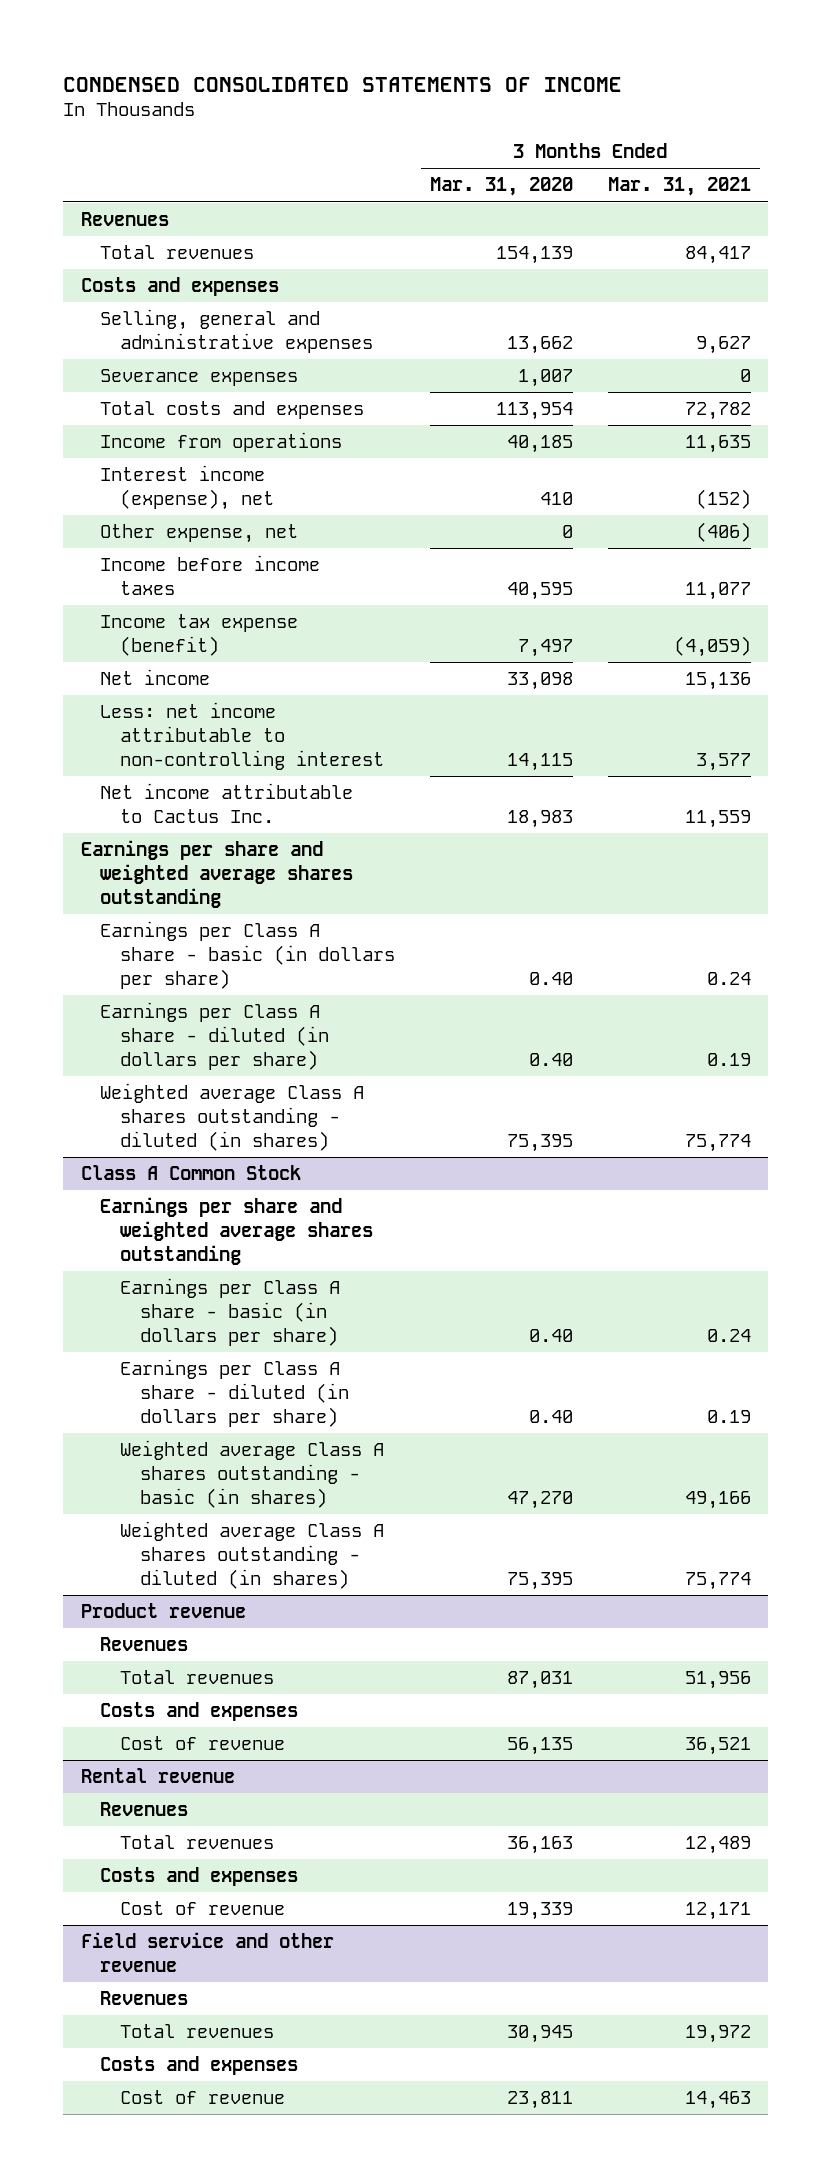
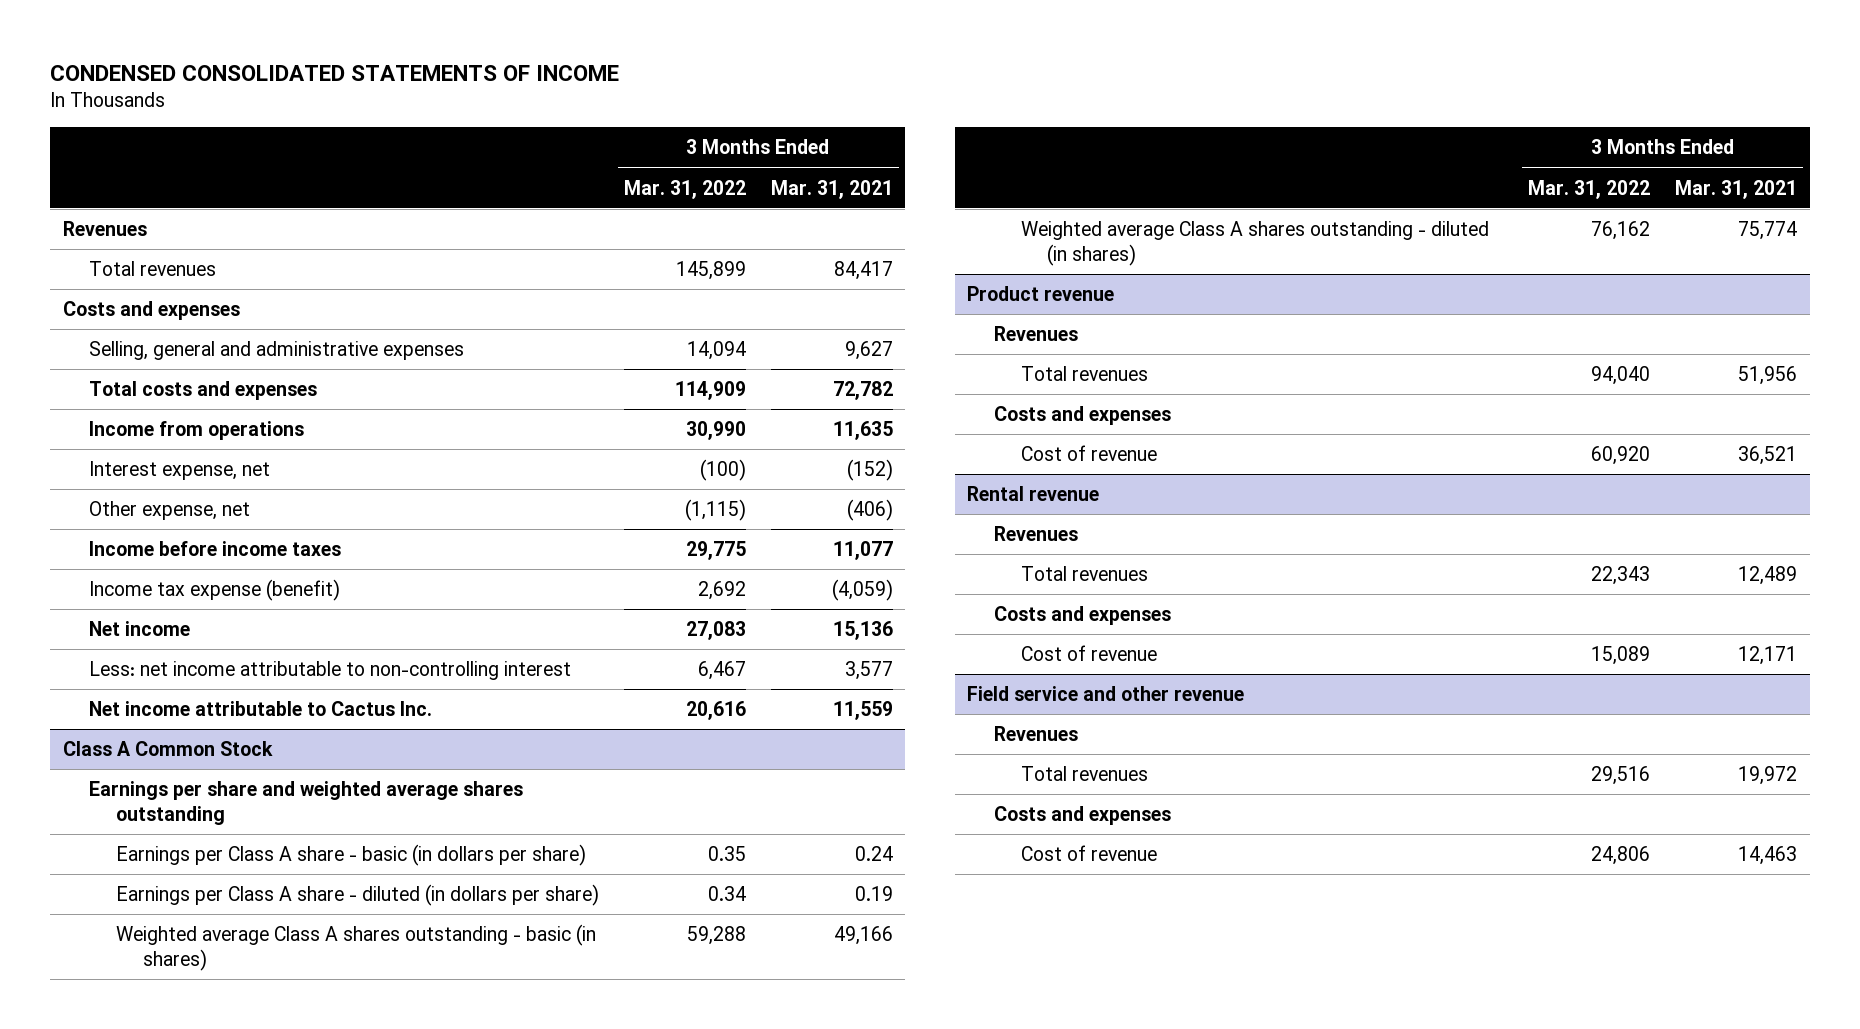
- | 3 Months Ended Mar. 31, 2020 | 3 Months Ended Mar. 31, 2021
+ | 3 Months Ended Mar. 31, 2022 | 3 Months Ended Mar. 31, 2021
- Severance expenses | 1,007 | 0
- Interest income (expense), net | 410 | (152)
+ Interest expense, net | (100) | (152)
- Earnings per share and weighted average shares outstanding
- Earnings per Class A share - basic (in dollars per share) | 0.40 | 0.24
- Earnings per Class A share - diluted (in dollars per share) | 0.40 | 0.19
- Weighted average Class A shares outstanding - diluted (in shares) | 75,395 | 75,774

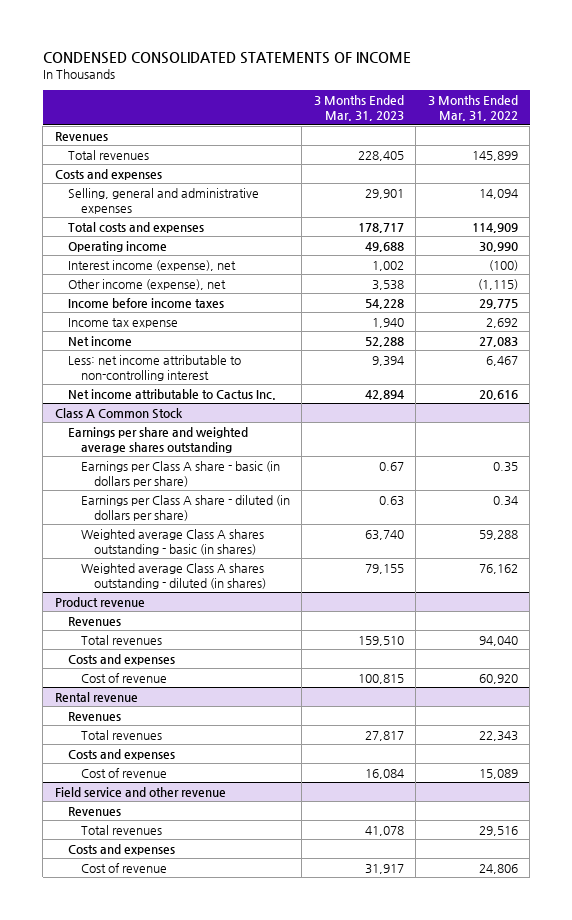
- | 3 Months Ended Mar. 31, 2022 | 3 Months Ended Mar. 31, 2021
+ | 3 Months Ended Mar. 31, 2023 | 3 Months Ended Mar. 31, 2022
- Income from operations | 30,990 | 11,635
- Interest expense, net | (100) | (152)
- Other expense, net | (1,115) | (406)
+ Operating income | 49,688 | 30,990
+ Interest income (expense), net | 1,002 | (100)
+ Other income (expense), net | 3,538 | (1,115)
- Income tax expense (benefit) | 2,692 | (4,059)
+ Income tax expense | 1,940 | 2,692

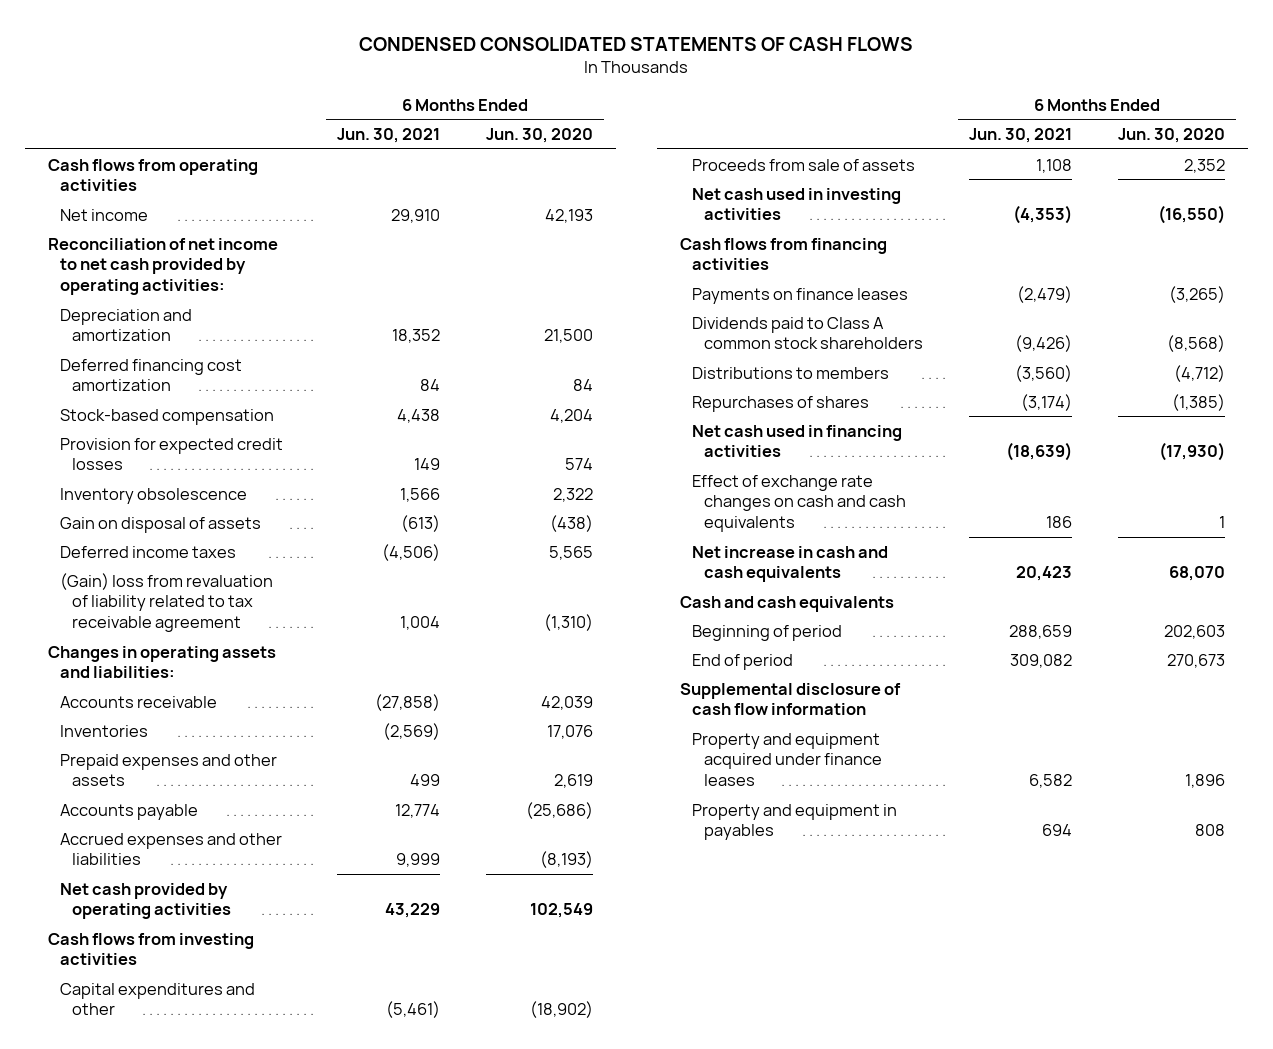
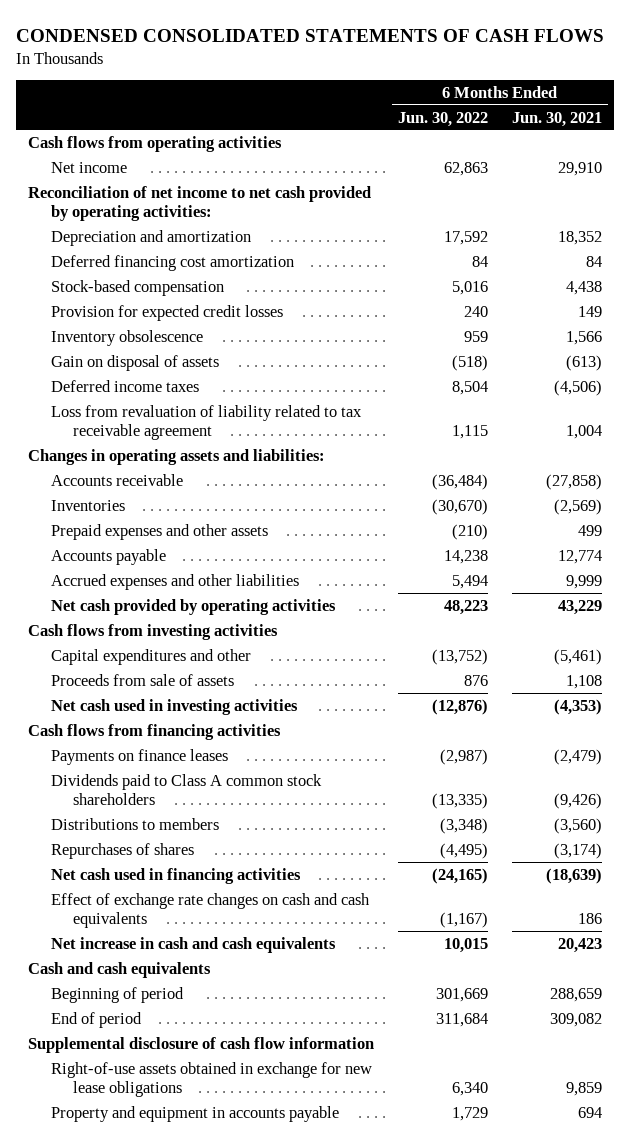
- | 6 Months Ended Jun. 30, 2021 | 6 Months Ended Jun. 30, 2020
+ | 6 Months Ended Jun. 30, 2022 | 6 Months Ended Jun. 30, 2021
- (Gain) loss from revaluation of liability related to tax receivable agreement | 1,004 | (1,310)
+ Loss from revaluation of liability related to tax receivable agreement | 1,115 | 1,004
- Property and equipment acquired under finance leases | 6,582 | 1,896
- Property and equipment in payables | 694 | 808
+ Right-of-use assets obtained in exchange for new lease obligations | 6,340 | 9,859
+ Property and equipment in accounts payable | 1,729 | 694

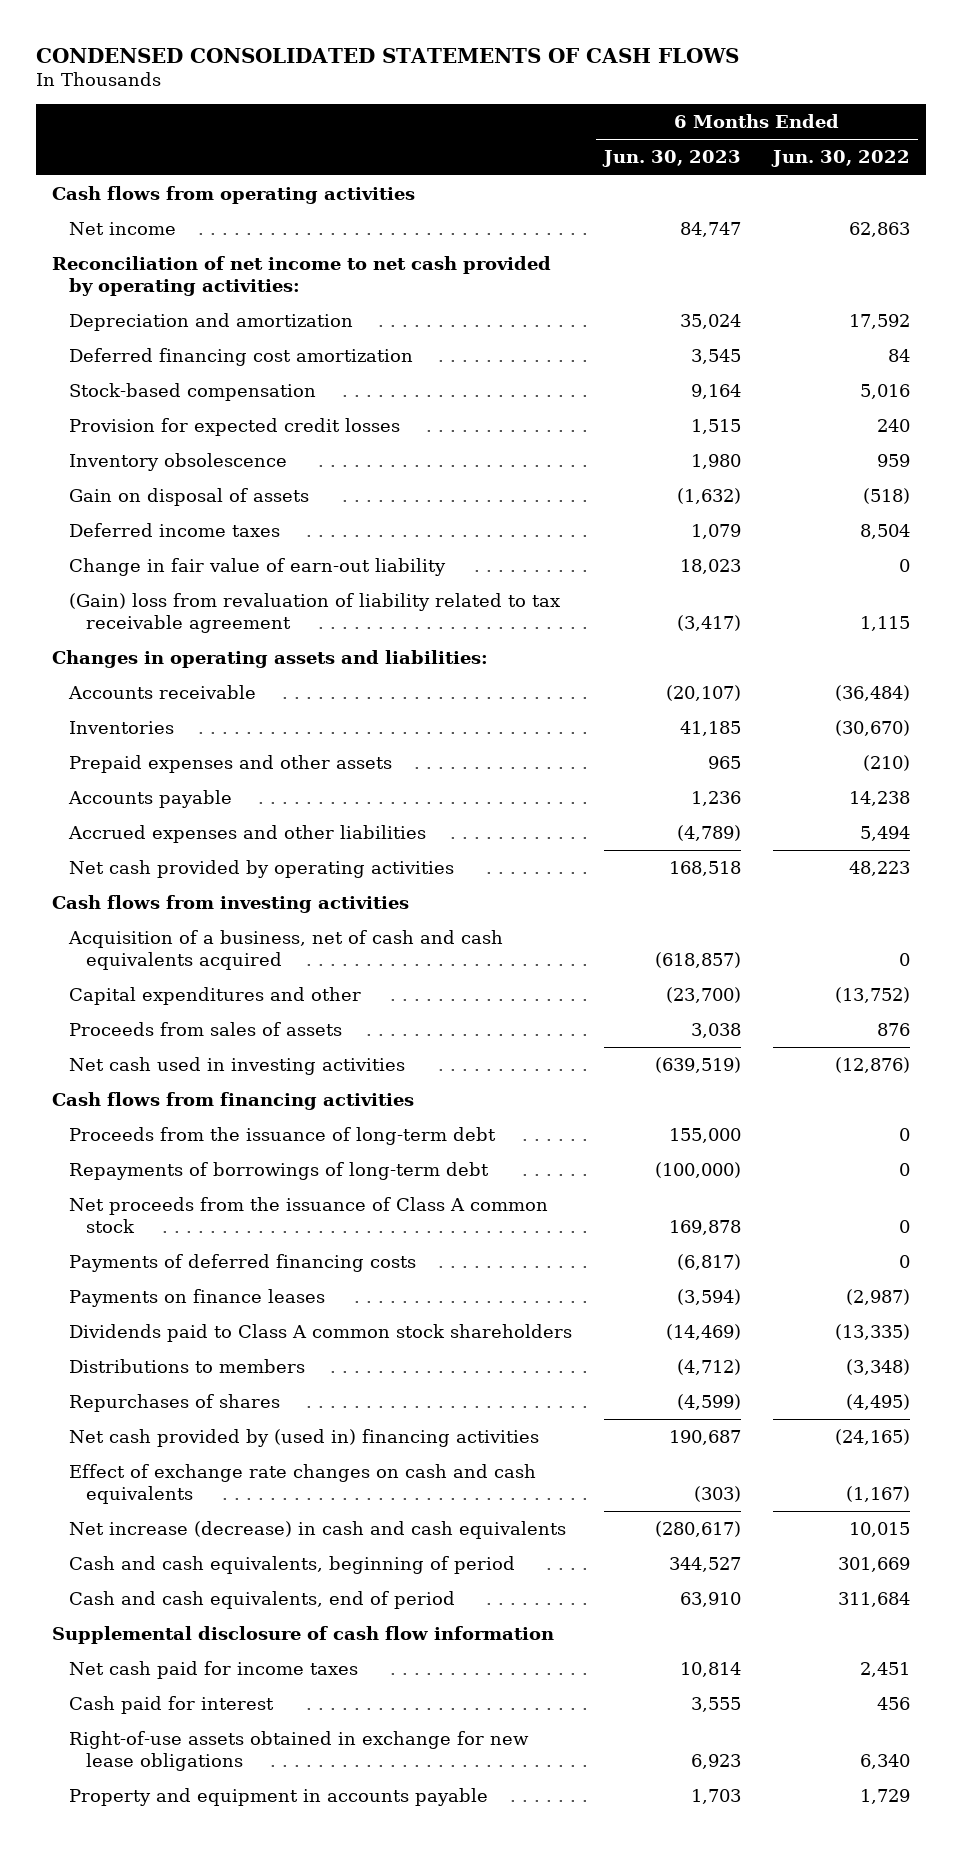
- | 6 Months Ended Jun. 30, 2022 | 6 Months Ended Jun. 30, 2021
+ | 6 Months Ended Jun. 30, 2023 | 6 Months Ended Jun. 30, 2022
- Loss from revaluation of liability related to tax receivable agreement | 1,115 | 1,004
+ Change in fair value of earn-out liability | 18,023 | 0
+ (Gain) loss from revaluation of liability related to tax receivable agreement | (3,417) | 1,115
+ Acquisition of a business, net of cash and cash equivalents acquired | (618,857) | 0
- Proceeds from sale of assets | 876 | 1,108
+ Proceeds from sales of assets | 3,038 | 876
+ Proceeds from the issuance of long-term debt | 155,000 | 0
+ Repayments of borrowings of long-term debt | (100,000) | 0
+ Net proceeds from the issuance of Class A common stock | 169,878 | 0
+ Payments of deferred financing costs | (6,817) | 0
- Net cash used in financing activities | (24,165) | (18,639)
+ Net cash provided by (used in) financing activities | 190,687 | (24,165)
- Net increase in cash and cash equivalents | 10,015 | 20,423
- Cash and cash equivalents
- Beginning of period | 301,669 | 288,659
- End of period | 311,684 | 309,082
+ Net increase (decrease) in cash and cash equivalents | (280,617) | 10,015
+ Cash and cash equivalents, beginning of period | 344,527 | 301,669
+ Cash and cash equivalents, end of period | 63,910 | 311,684
+ Net cash paid for income taxes | 10,814 | 2,451
+ Cash paid for interest | 3,555 | 456

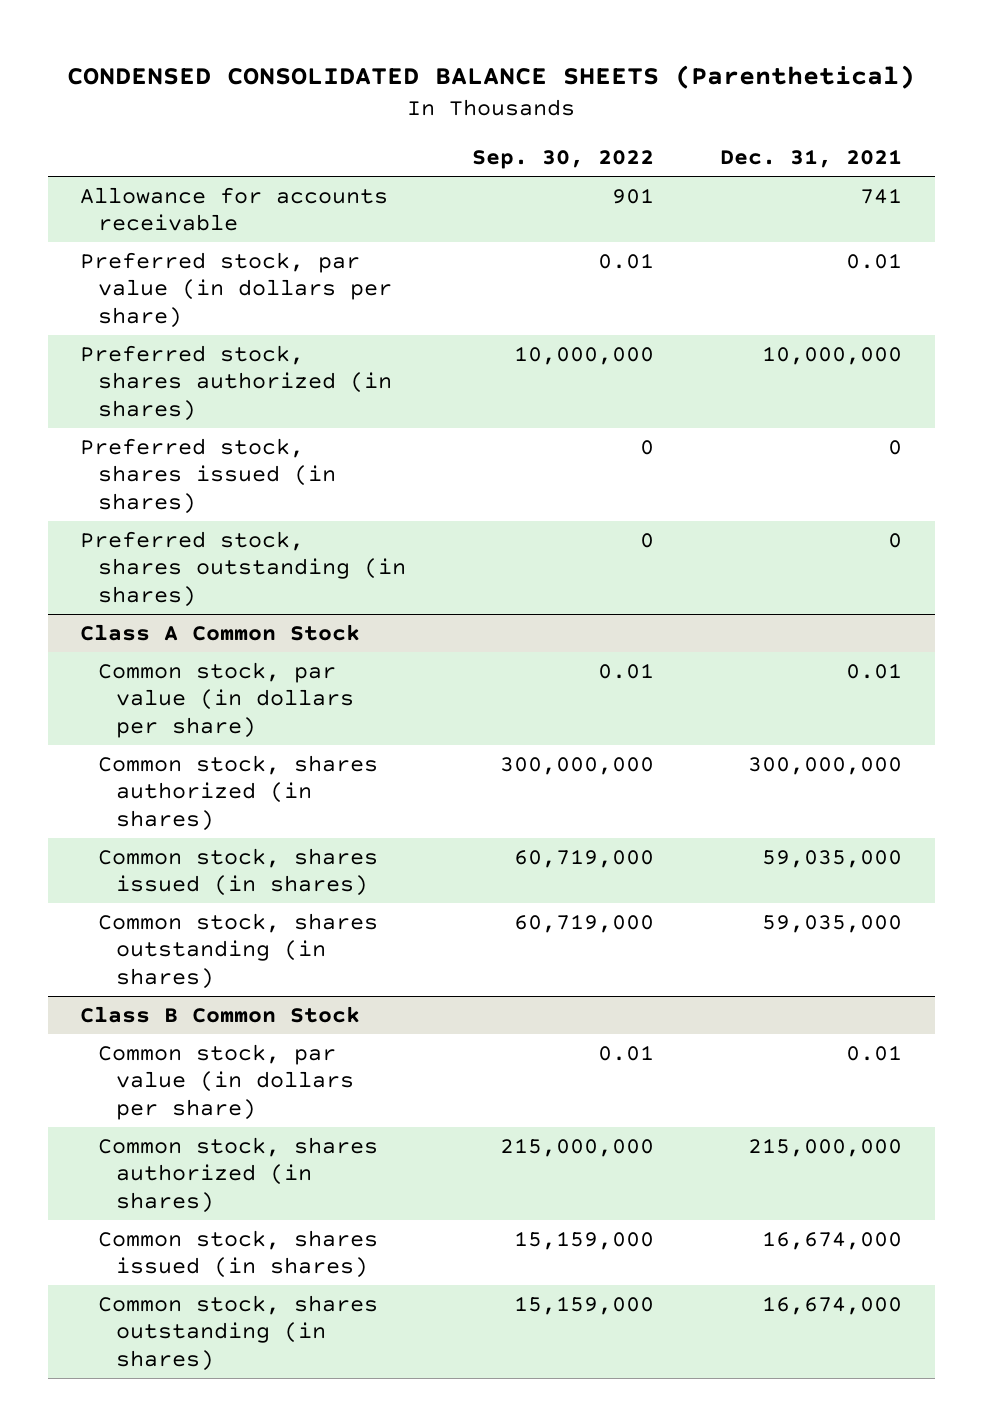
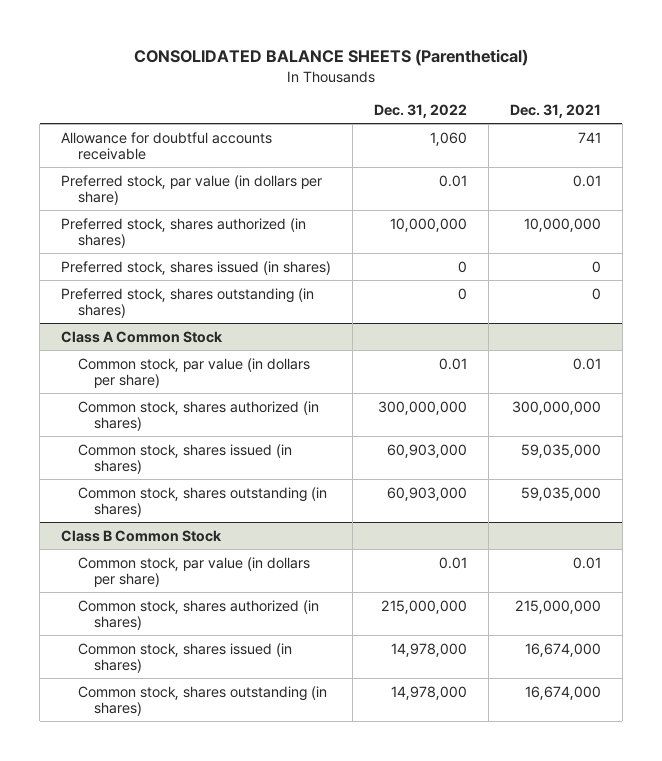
- CONDENSED CONSOLIDATED BALANCE SHEETS (Parenthetical)
+ CONSOLIDATED BALANCE SHEETS (Parenthetical)
- | Sep. 30, 2022 | Dec. 31, 2021
+ | Dec. 31, 2022 | Dec. 31, 2021
- Allowance for accounts receivable | 901 | 741
+ Allowance for doubtful accounts receivable | 1,060 | 741

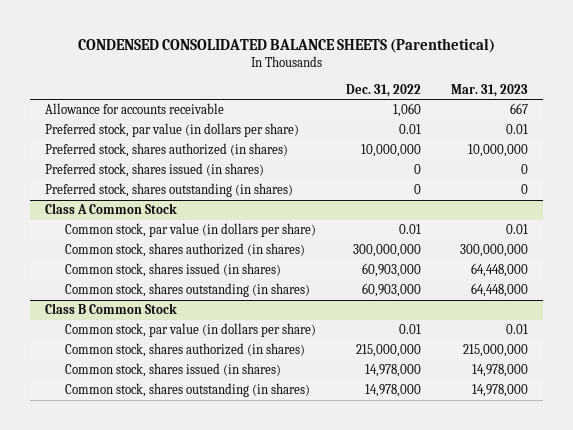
- CONSOLIDATED BALANCE SHEETS (Parenthetical)
+ CONDENSED CONSOLIDATED BALANCE SHEETS (Parenthetical)
- | Dec. 31, 2022 | Dec. 31, 2021
+ | Dec. 31, 2022 | Mar. 31, 2023
- Allowance for doubtful accounts receivable | 1,060 | 741
+ Allowance for accounts receivable | 1,060 | 667

